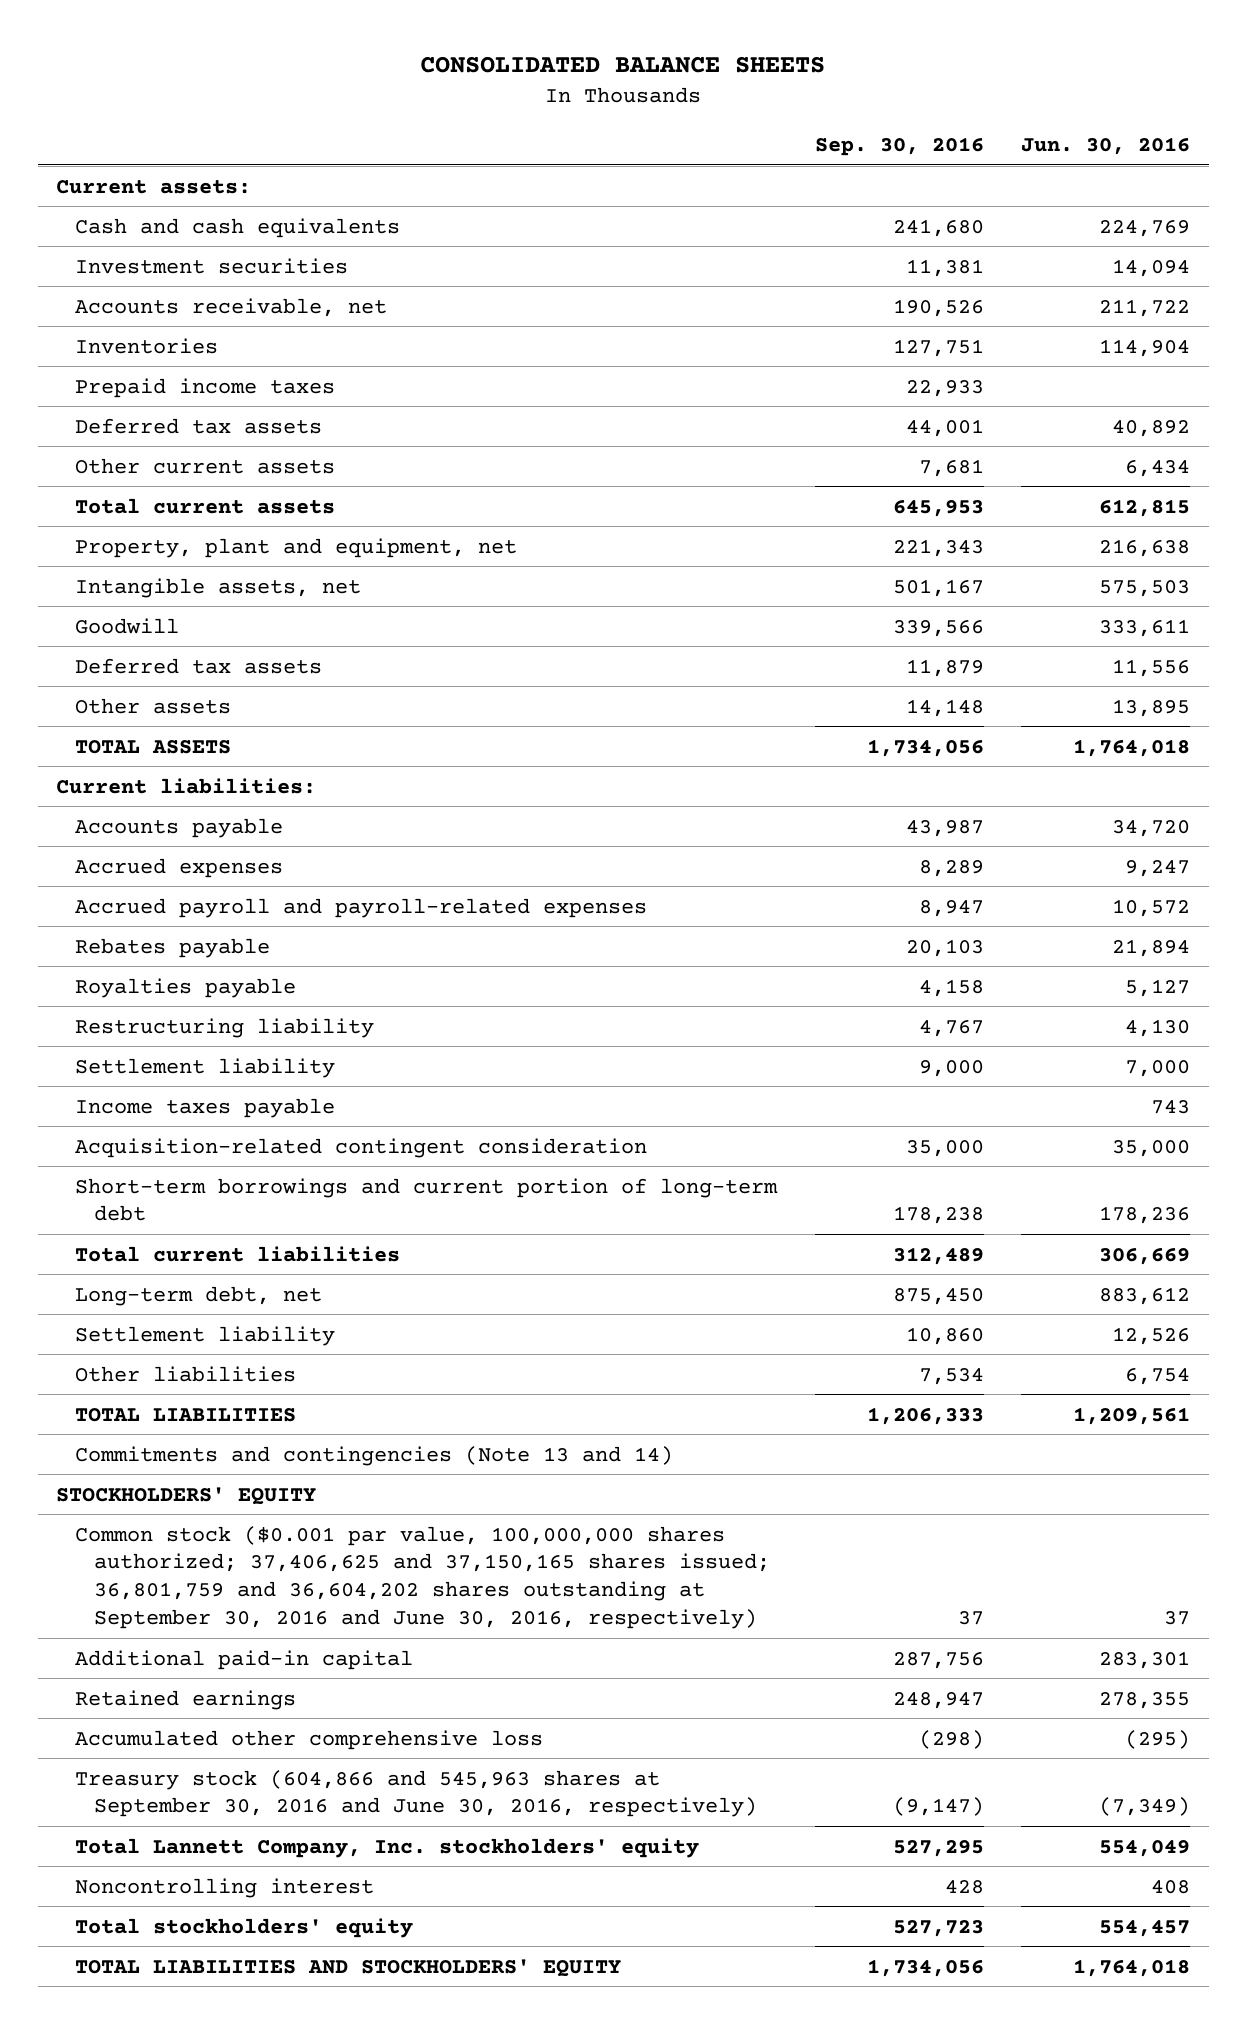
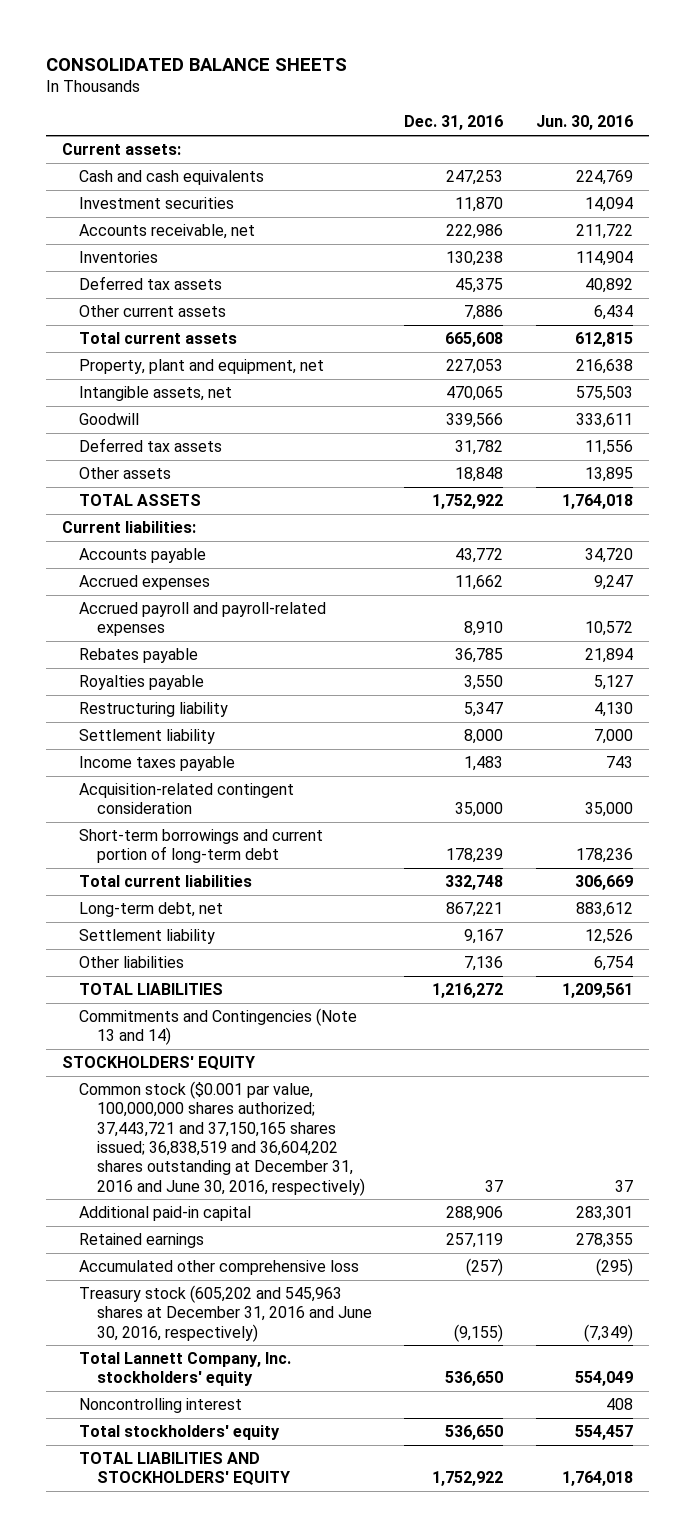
- | Sep. 30, 2016 | Jun. 30, 2016
+ | Dec. 31, 2016 | Jun. 30, 2016
- Prepaid income taxes | 22,933 |
- Commitments and contingencies (Note 13 and 14)
+ Commitments and Contingencies (Note 13 and 14)
- Common stock ($0.001 par value, 100,000,000 shares authorized; 37,406,625 and 37,150,165 shares issued; 36,801,759 and 36,604,202 shares outstanding at September 30, 2016 and June 30, 2016, respectively) | 37 | 37
+ Common stock ($0.001 par value, 100,000,000 shares authorized; 37,443,721 and 37,150,165 shares issued; 36,838,519 and 36,604,202 shares outstanding at December 31, 2016 and June 30, 2016, respectively) | 37 | 37
- Treasury stock (604,866 and 545,963 shares at September 30, 2016 and June 30, 2016, respectively) | (9,147) | (7,349)
+ Treasury stock (605,202 and 545,963 shares at December 31, 2016 and June 30, 2016, respectively) | (9,155) | (7,349)

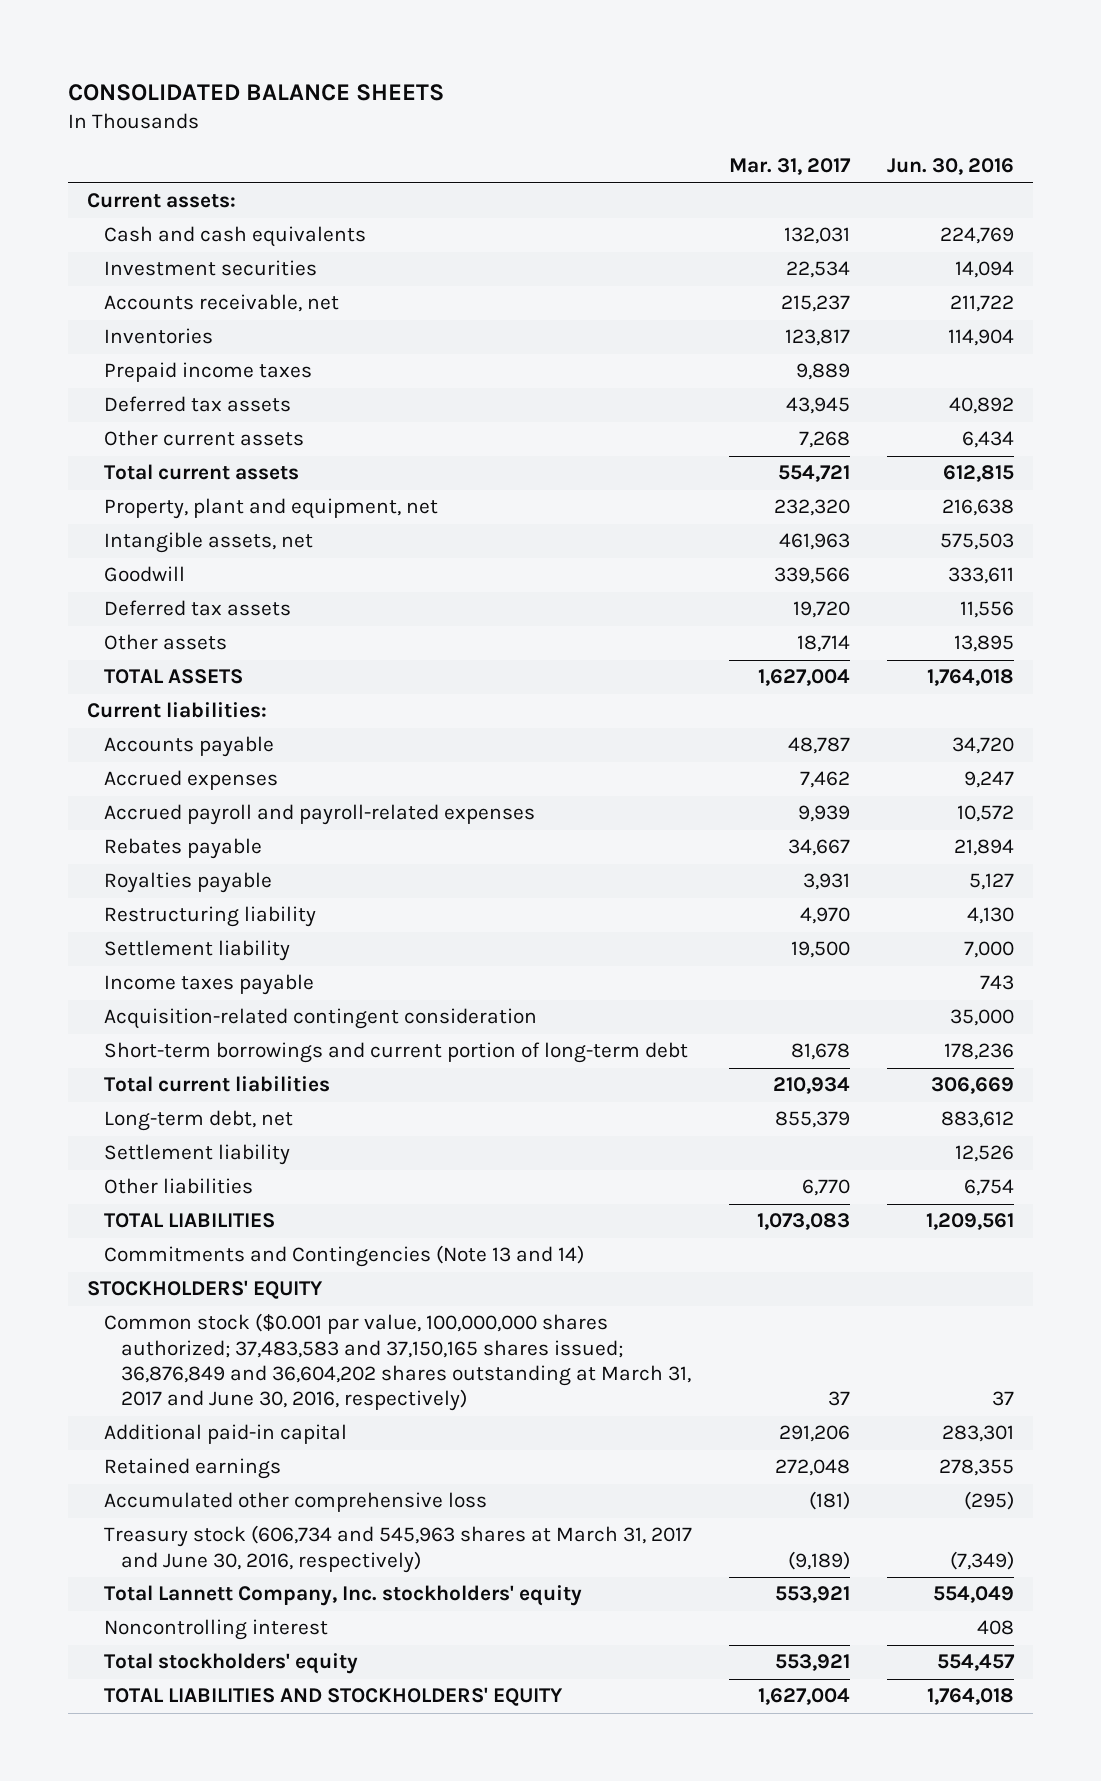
- | Dec. 31, 2016 | Jun. 30, 2016
+ | Mar. 31, 2017 | Jun. 30, 2016
+ Prepaid income taxes | 9,889 |
- Common stock ($0.001 par value, 100,000,000 shares authorized; 37,443,721 and 37,150,165 shares issued; 36,838,519 and 36,604,202 shares outstanding at December 31, 2016 and June 30, 2016, respectively) | 37 | 37
+ Common stock ($0.001 par value, 100,000,000 shares authorized; 37,483,583 and 37,150,165 shares issued; 36,876,849 and 36,604,202 shares outstanding at March 31, 2017 and June 30, 2016, respectively) | 37 | 37
- Treasury stock (605,202 and 545,963 shares at December 31, 2016 and June 30, 2016, respectively) | (9,155) | (7,349)
+ Treasury stock (606,734 and 545,963 shares at March 31, 2017 and June 30, 2016, respectively) | (9,189) | (7,349)

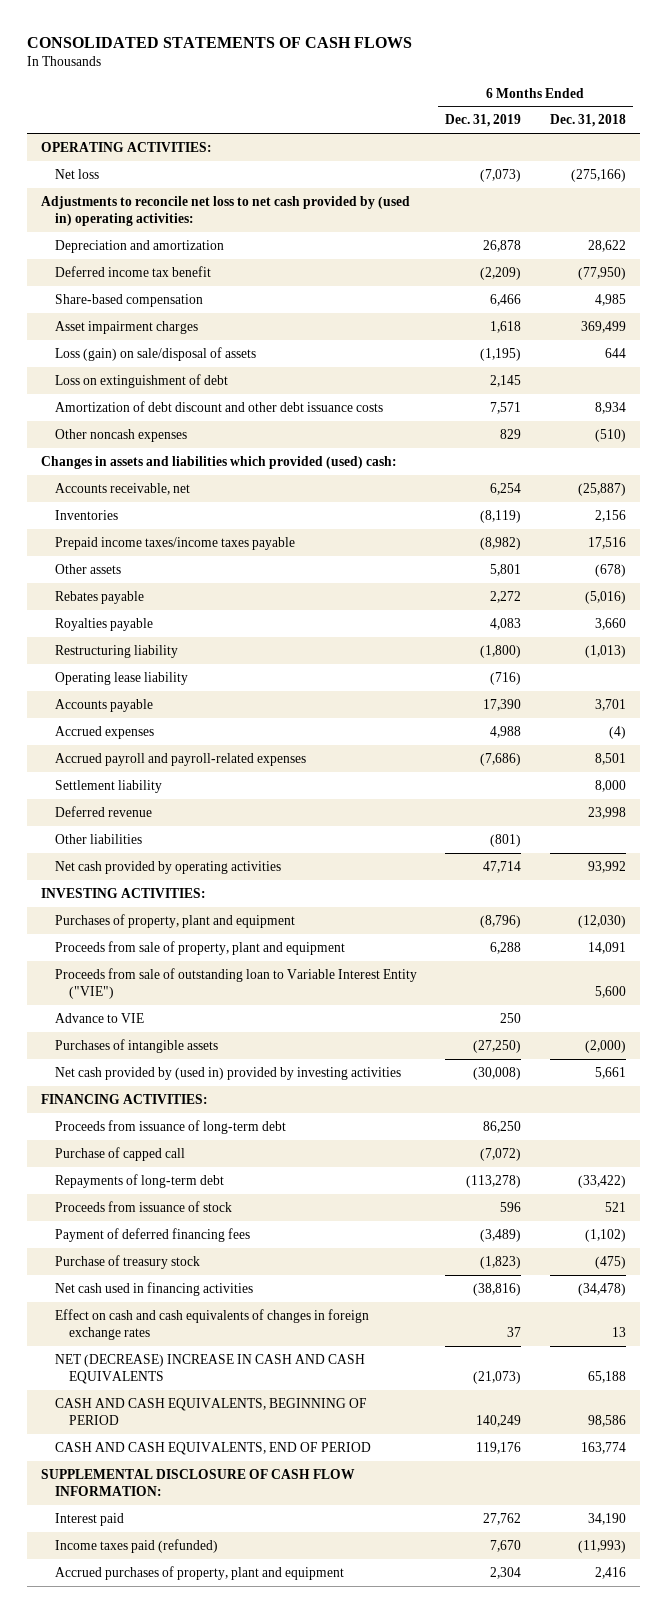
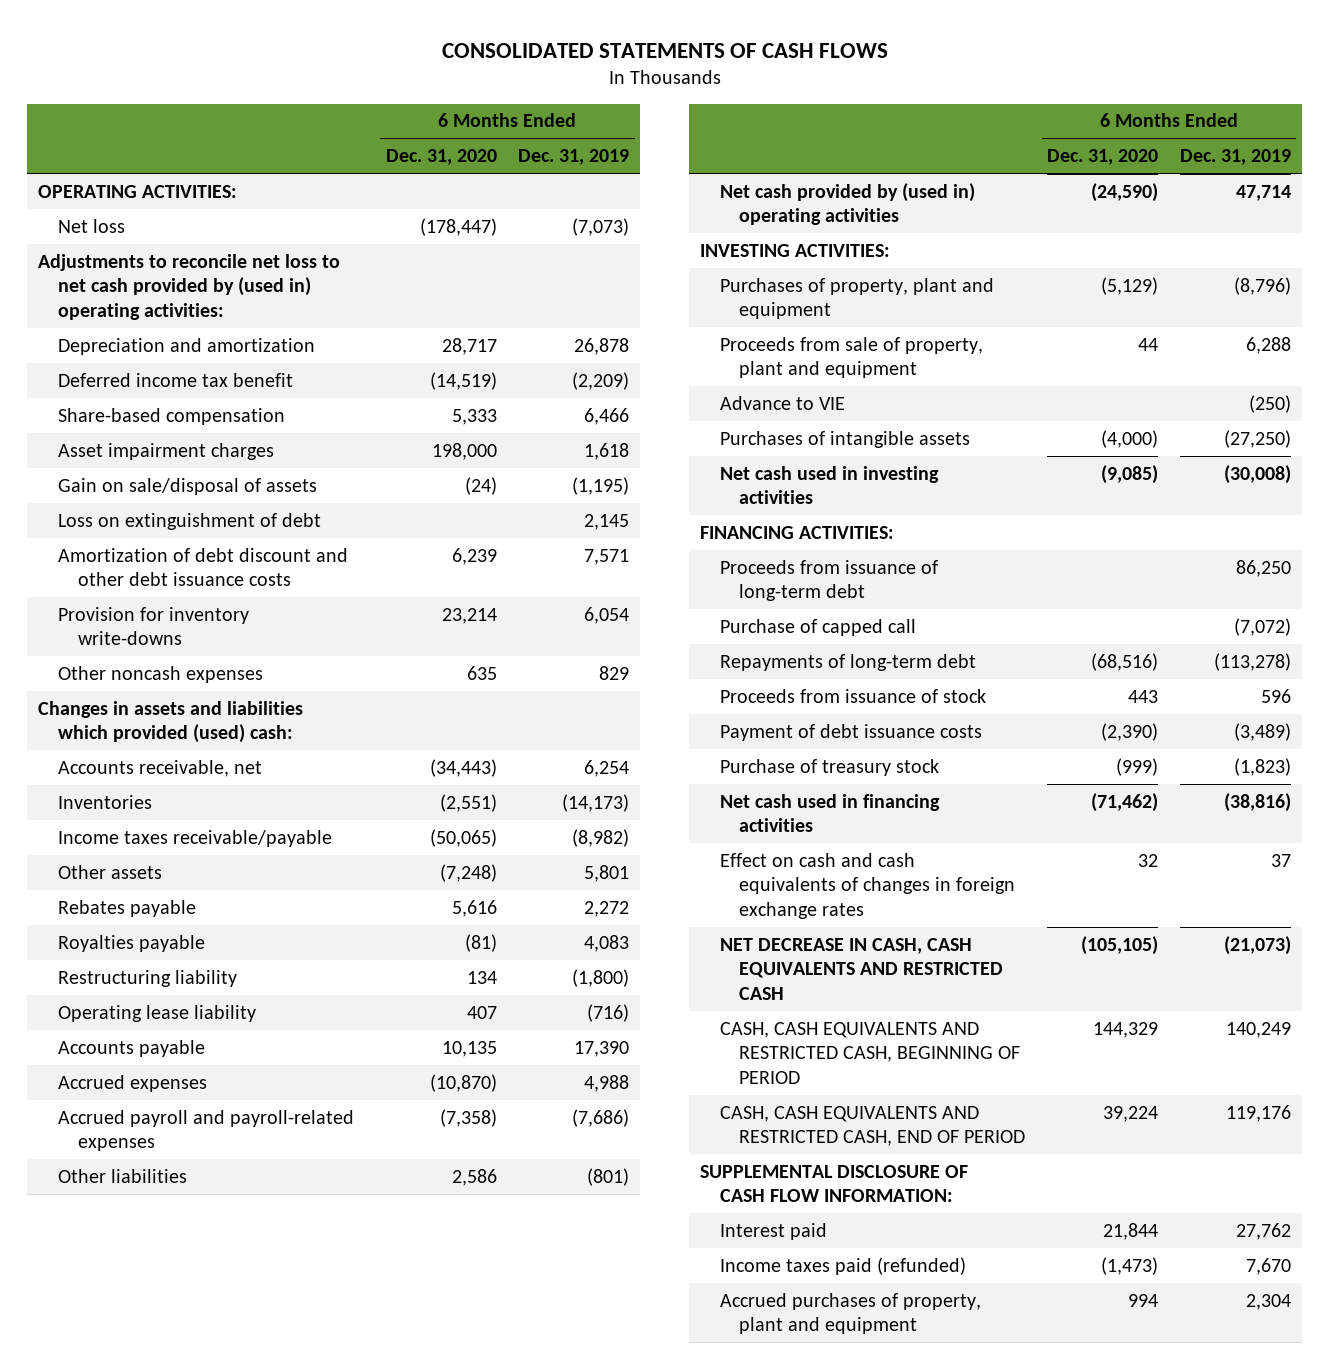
- | 6 Months Ended Dec. 31, 2019 | 6 Months Ended Dec. 31, 2018
+ | 6 Months Ended Dec. 31, 2020 | 6 Months Ended Dec. 31, 2019
- Loss (gain) on sale/disposal of assets | (1,195) | 644
+ Gain on sale/disposal of assets | (24) | (1,195)
+ Provision for inventory write-downs | 23,214 | 6,054
- Inventories | (8,119) | 2,156
- Prepaid income taxes/income taxes payable | (8,982) | 17,516
+ Inventories | (2,551) | (14,173)
+ Income taxes receivable/payable | (50,065) | (8,982)
- Settlement liability | | 8,000
- Deferred revenue | | 23,998
- Net cash provided by operating activities | 47,714 | 93,992
+ Net cash provided by (used in) operating activities | (24,590) | 47,714
- Proceeds from sale of outstanding loan to Variable Interest Entity ("VIE") | | 5,600
- Advance to VIE | 250 |
+ Advance to VIE | | (250)
- Net cash provided by (used in) provided by investing activities | (30,008) | 5,661
+ Net cash used in investing activities | (9,085) | (30,008)
- Payment of deferred financing fees | (3,489) | (1,102)
+ Payment of debt issuance costs | (2,390) | (3,489)
- NET (DECREASE) INCREASE IN CASH AND CASH EQUIVALENTS | (21,073) | 65,188
- CASH AND CASH EQUIVALENTS, BEGINNING OF PERIOD | 140,249 | 98,586
- CASH AND CASH EQUIVALENTS, END OF PERIOD | 119,176 | 163,774
+ NET DECREASE IN CASH, CASH EQUIVALENTS AND RESTRICTED CASH | (105,105) | (21,073)
+ CASH, CASH EQUIVALENTS AND RESTRICTED CASH, BEGINNING OF PERIOD | 144,329 | 140,249
+ CASH, CASH EQUIVALENTS AND RESTRICTED CASH, END OF PERIOD | 39,224 | 119,176

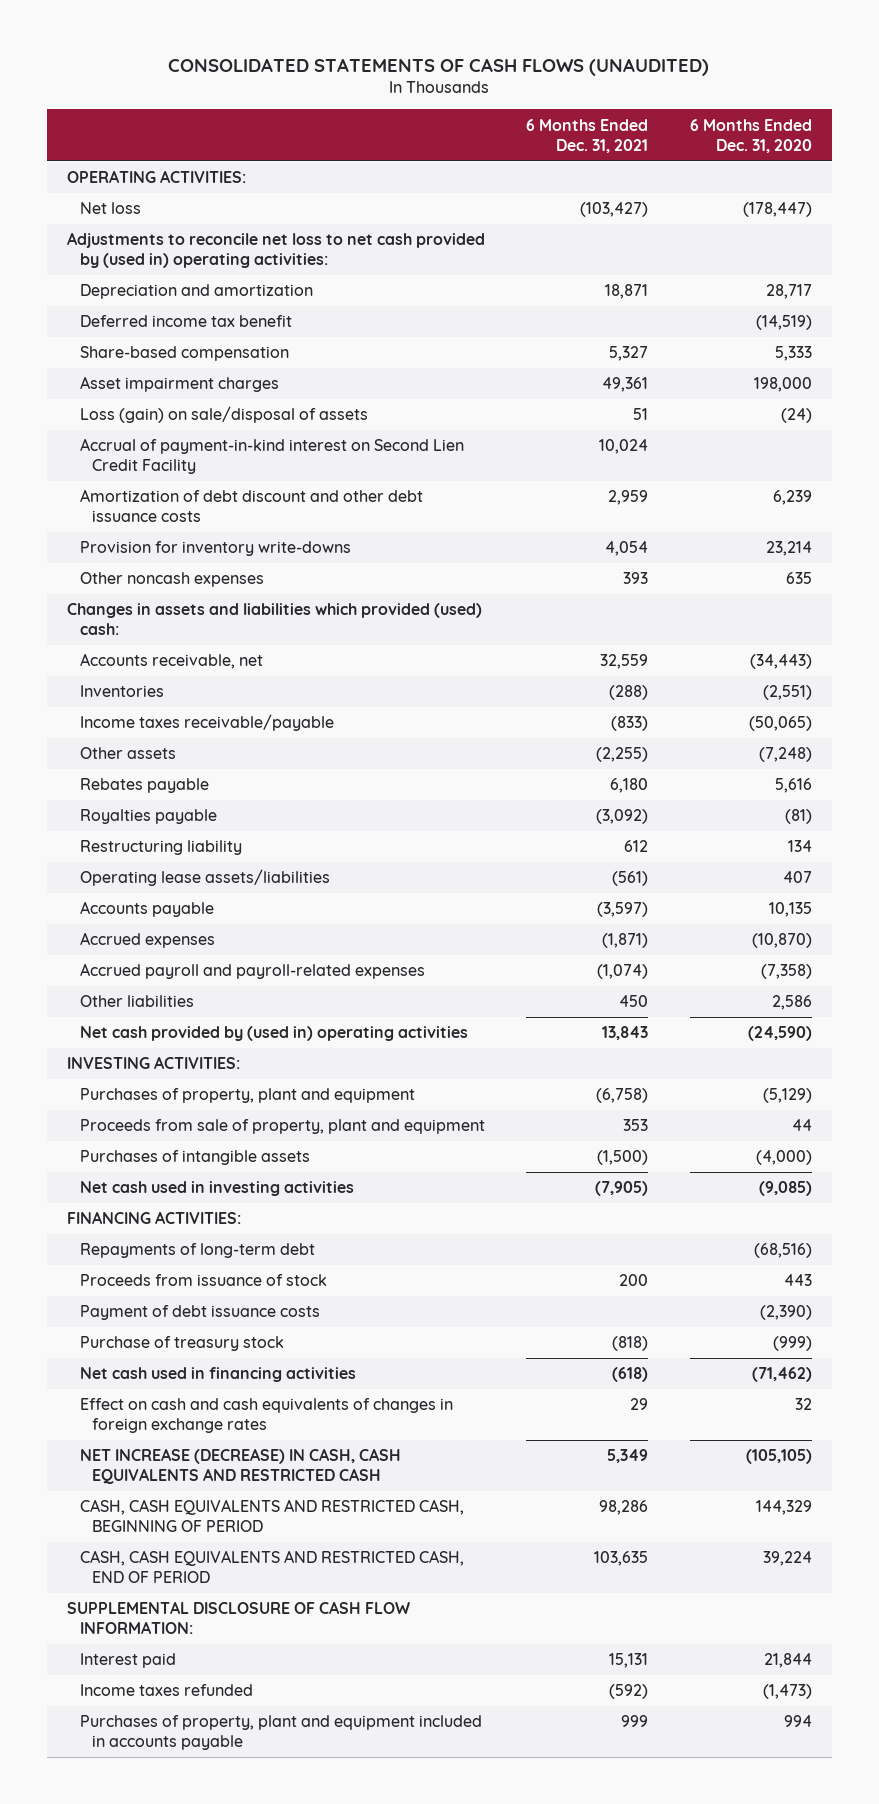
- CONSOLIDATED STATEMENTS OF CASH FLOWS
+ CONSOLIDATED STATEMENTS OF CASH FLOWS (UNAUDITED)
- | 6 Months Ended Dec. 31, 2020 | 6 Months Ended Dec. 31, 2019
+ | 6 Months Ended Dec. 31, 2021 | 6 Months Ended Dec. 31, 2020
- Gain on sale/disposal of assets | (24) | (1,195)
- Loss on extinguishment of debt | | 2,145
+ Loss (gain) on sale/disposal of assets | 51 | (24)
+ Accrual of payment-in-kind interest on Second Lien Credit Facility | 10,024 |
- Operating lease liability | 407 | (716)
+ Operating lease assets/liabilities | (561) | 407
- Advance to VIE | | (250)
- Proceeds from issuance of long-term debt | | 86,250
- Purchase of capped call | | (7,072)
- NET DECREASE IN CASH, CASH EQUIVALENTS AND RESTRICTED CASH | (105,105) | (21,073)
+ NET INCREASE (DECREASE) IN CASH, CASH EQUIVALENTS AND RESTRICTED CASH | 5,349 | (105,105)
- Income taxes paid (refunded) | (1,473) | 7,670
- Accrued purchases of property, plant and equipment | 994 | 2,304
+ Income taxes refunded | (592) | (1,473)
+ Purchases of property, plant and equipment included in accounts payable | 999 | 994

